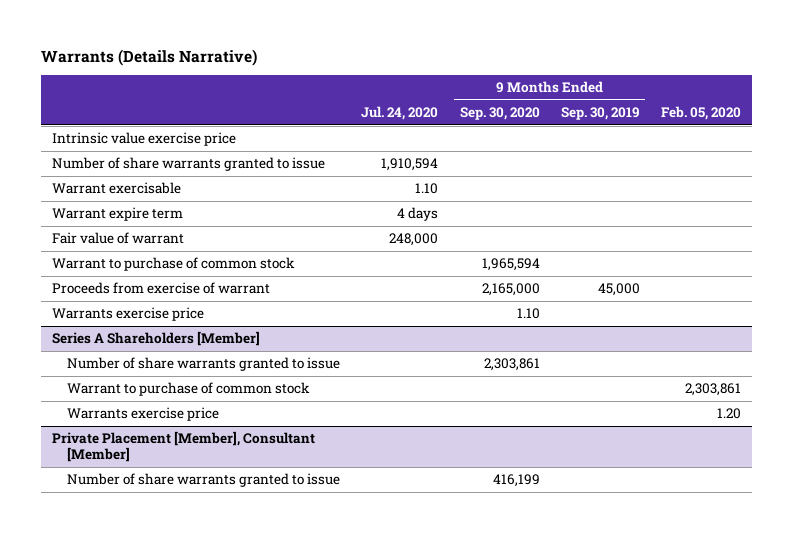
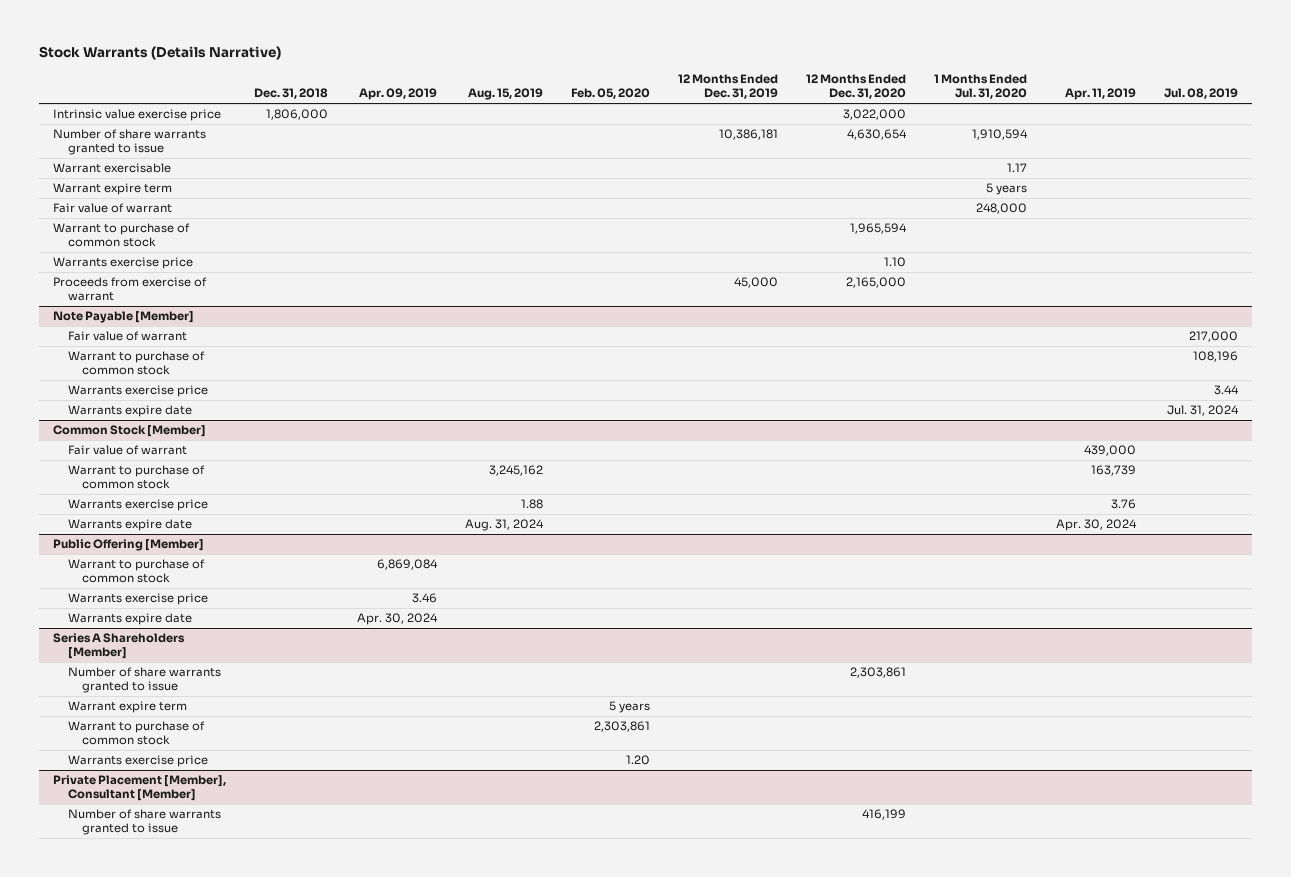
- Warrants (Details Narrative)
+ Stock Warrants (Details Narrative)
- | Jul. 24, 2020 | 9 Months Ended Sep. 30, 2020 | 9 Months Ended Sep. 30, 2019 | Feb. 05, 2020
+ | Dec. 31, 2018 | Apr. 09, 2019 | Aug. 15, 2019 | Feb. 05, 2020 | 12 Months Ended Dec. 31, 2019 | 12 Months Ended Dec. 31, 2020 | 1 Months Ended Jul. 31, 2020 | Apr. 11, 2019 | Jul. 08, 2019
moved down: Proceeds from exercise of warrant | | | | | 45,000 | 2,165,000 | | |
+ Note Payable [Member]
+ Fair value of warrant | | | | | | | | | 217,000
+ Warrant to purchase of common stock | | | | | | | | | 108,196
+ Warrants exercise price | | | | | | | | | 3.44
+ Warrants expire date | | | | | | | | | Jul. 31, 2024
+ Common Stock [Member]
+ Fair value of warrant | | | | | | | | 439,000 |
+ Warrant to purchase of common stock | | | 3,245,162 | | | | | 163,739 |
+ Warrants exercise price | | | 1.88 | | | | | 3.76 |
+ Warrants expire date | | | Aug. 31, 2024 | | | | | Apr. 30, 2024 |
+ Public Offering [Member]
+ Warrant to purchase of common stock | | 6,869,084 | | | | | | |
+ Warrants exercise price | | 3.46 | | | | | | |
+ Warrants expire date | | Apr. 30, 2024 | | | | | | |
@ Series A Shareholders [Member]
+ Warrant expire term | | | | 5 years | | | | |

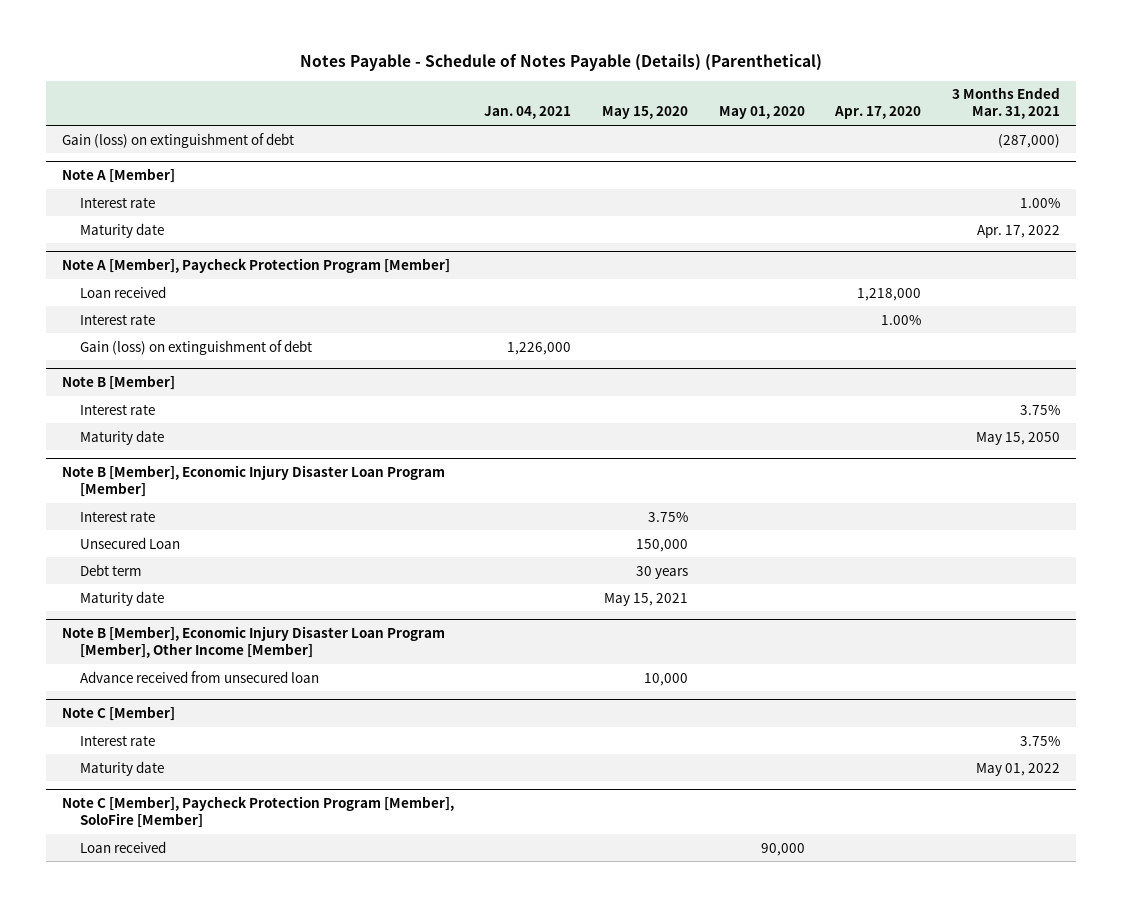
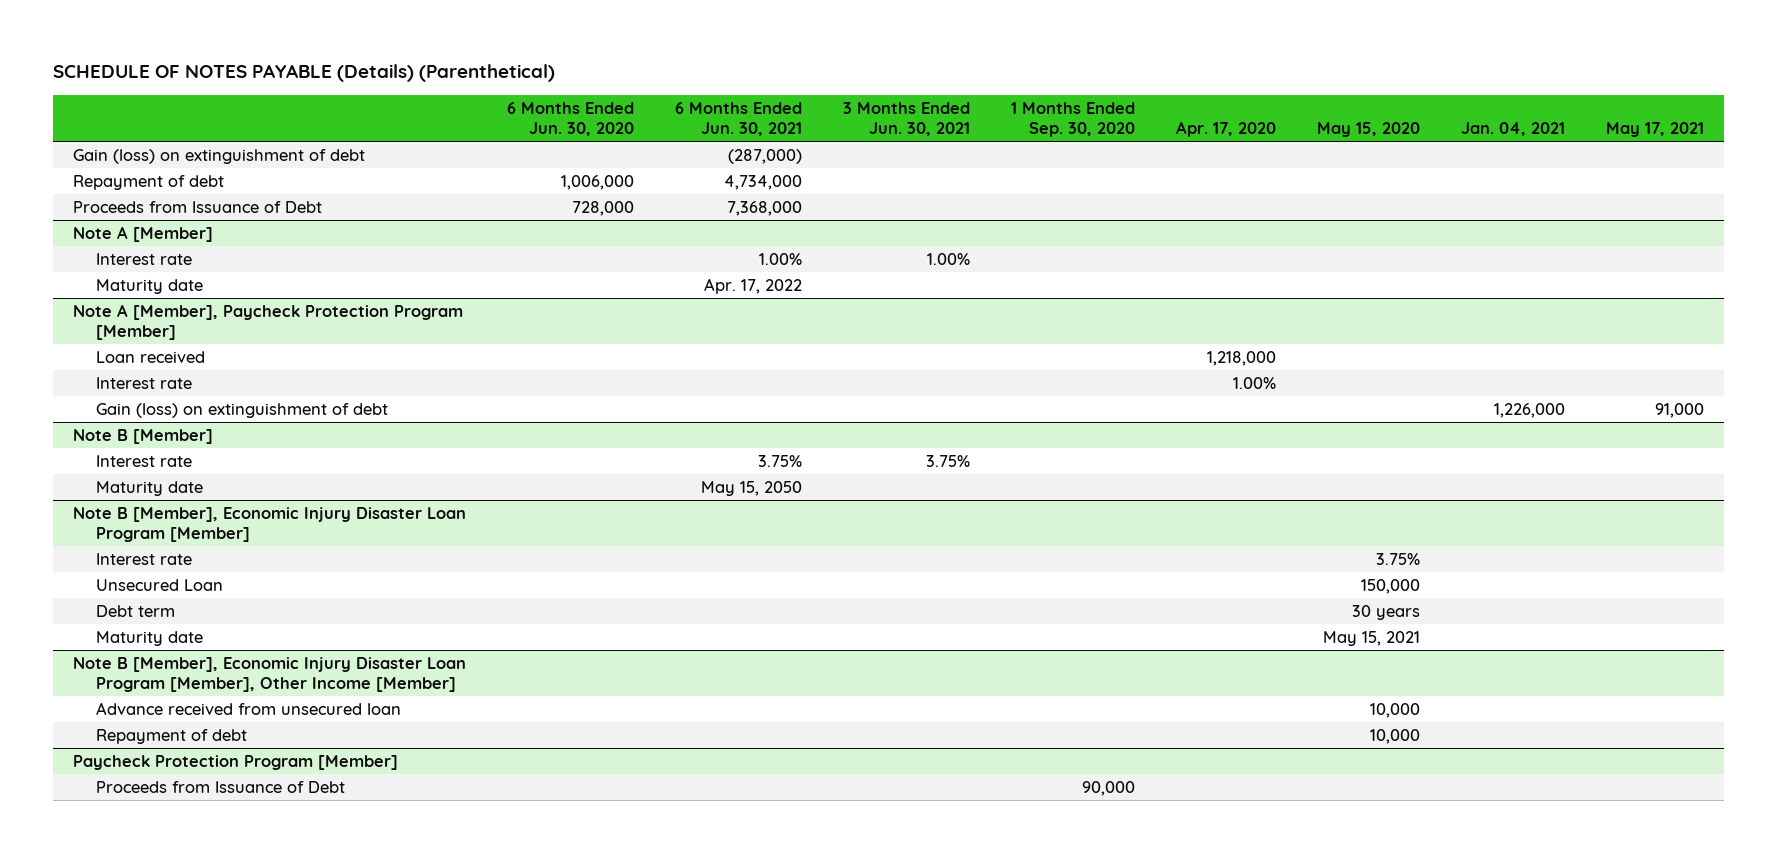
- Notes Payable - Schedule of Notes Payable (Details) (Parenthetical)
+ SCHEDULE OF NOTES PAYABLE (Details) (Parenthetical)
- | Jan. 04, 2021 | May 15, 2020 | May 01, 2020 | Apr. 17, 2020 | 3 Months Ended Mar. 31, 2021
+ | 6 Months Ended Jun. 30, 2020 | 6 Months Ended Jun. 30, 2021 | 3 Months Ended Jun. 30, 2021 | 1 Months Ended Sep. 30, 2020 | Apr. 17, 2020 | May 15, 2020 | Jan. 04, 2021 | May 17, 2021
+ Repayment of debt | 1,006,000 | 4,734,000 | | | | | |
+ Proceeds from Issuance of Debt | 728,000 | 7,368,000 | | | | | |
- Note C [Member]
- Interest rate | | | | | 3.75%
- Maturity date | | | | | May 01, 2022
- Note C [Member], Paycheck Protection Program [Member], SoloFire [Member]
- Loan received | | | 90,000 | |
@ Note B [Member], Economic Injury Disaster Loan Program [Member], Other Income [Member]
+ Repayment of debt | | | | | | 10,000 | |
+ Paycheck Protection Program [Member]
+ Proceeds from Issuance of Debt | | | | 90,000 | | | |

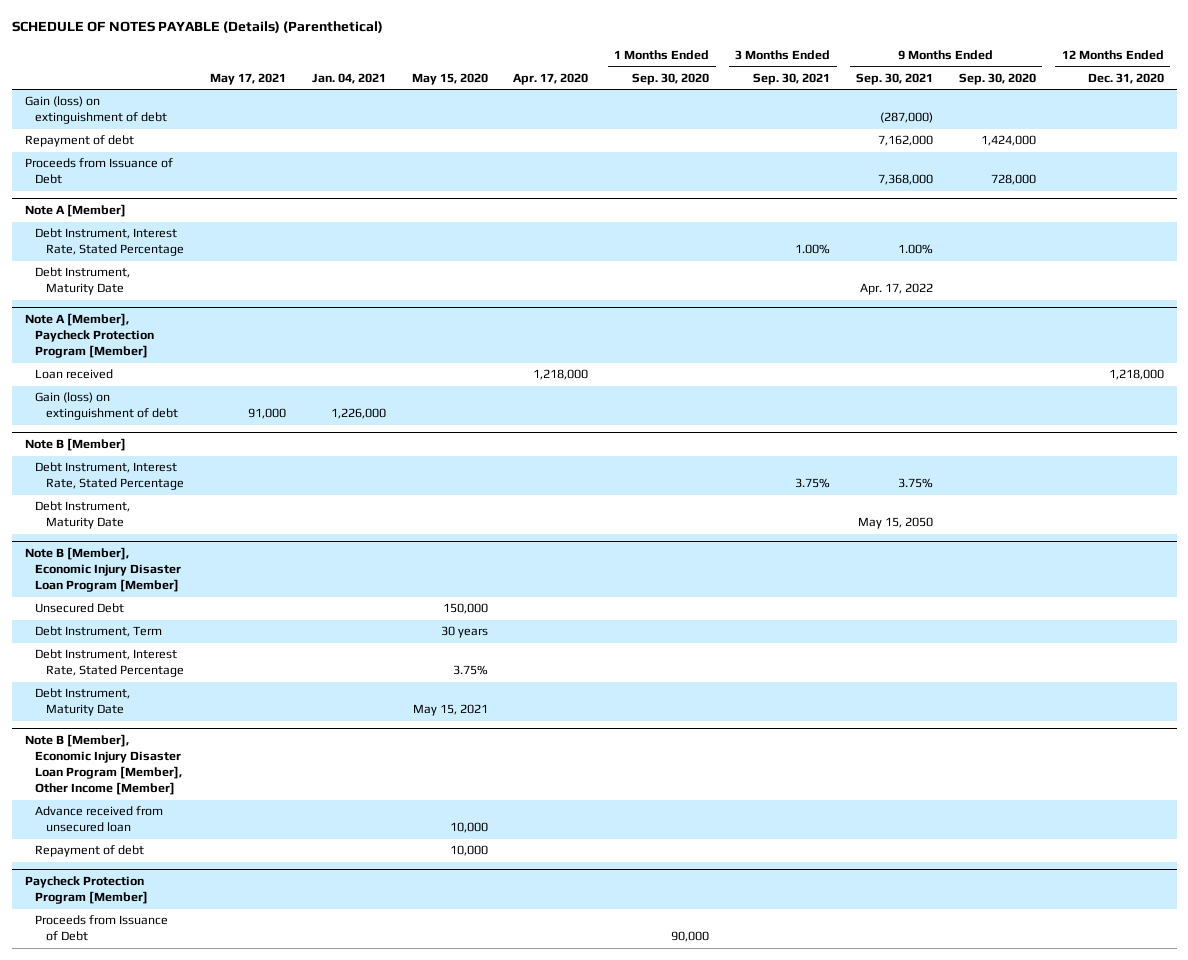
- | 6 Months Ended Jun. 30, 2020 | 6 Months Ended Jun. 30, 2021 | 3 Months Ended Jun. 30, 2021 | 1 Months Ended Sep. 30, 2020 | Apr. 17, 2020 | May 15, 2020 | Jan. 04, 2021 | May 17, 2021
+ | May 17, 2021 | Jan. 04, 2021 | May 15, 2020 | Apr. 17, 2020 | 1 Months Ended Sep. 30, 2020 | 3 Months Ended Sep. 30, 2021 | 9 Months Ended Sep. 30, 2021 | 9 Months Ended Sep. 30, 2020 | 12 Months Ended Dec. 31, 2020
@ Note A [Member]
- Interest rate | | 1.00% | 1.00% | | | | |
- Maturity date | | Apr. 17, 2022 | | | | | |
+ Debt Instrument, Interest Rate, Stated Percentage | | | | | | 1.00% | 1.00% | |
+ Debt Instrument, Maturity Date | | | | | | | Apr. 17, 2022 | |
@ Note A [Member], Paycheck Protection Program [Member]
- Interest rate | | | | | 1.00% | | |
@ Note B [Member]
- Interest rate | | 3.75% | 3.75% | | | | |
- Maturity date | | May 15, 2050 | | | | | |
+ Debt Instrument, Interest Rate, Stated Percentage | | | | | | 3.75% | 3.75% | |
+ Debt Instrument, Maturity Date | | | | | | | May 15, 2050 | |
@ Note B [Member], Economic Injury Disaster Loan Program [Member]
- Interest rate | | | | | | 3.75% | |
- Unsecured Loan | | | | | | 150,000 | |
- Debt term | | | | | | 30 years | |
- Maturity date | | | | | | May 15, 2021 | |
+ Unsecured Debt | | | 150,000 | | | | | |
+ Debt Instrument, Term | | | 30 years | | | | | |
+ Debt Instrument, Interest Rate, Stated Percentage | | | 3.75% | | | | | |
+ Debt Instrument, Maturity Date | | | May 15, 2021 | | | | | |

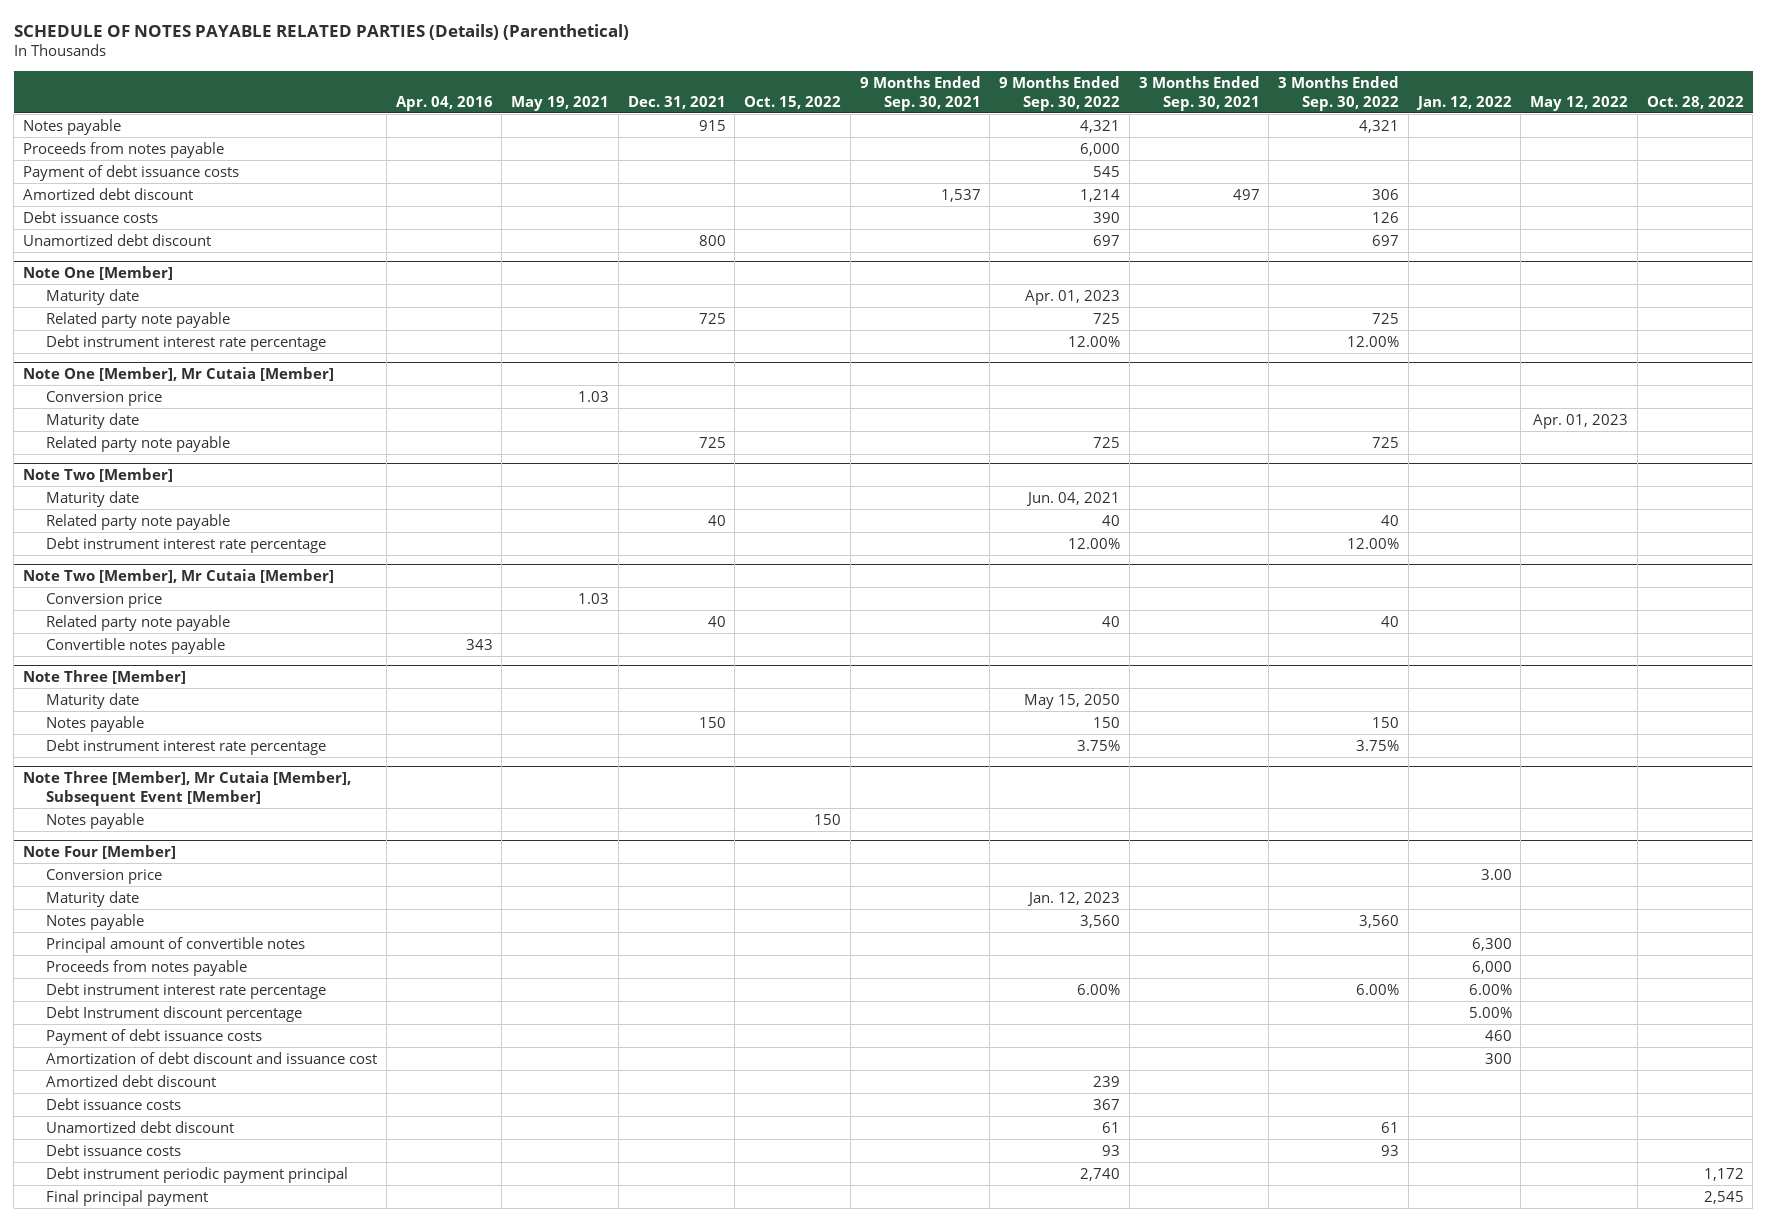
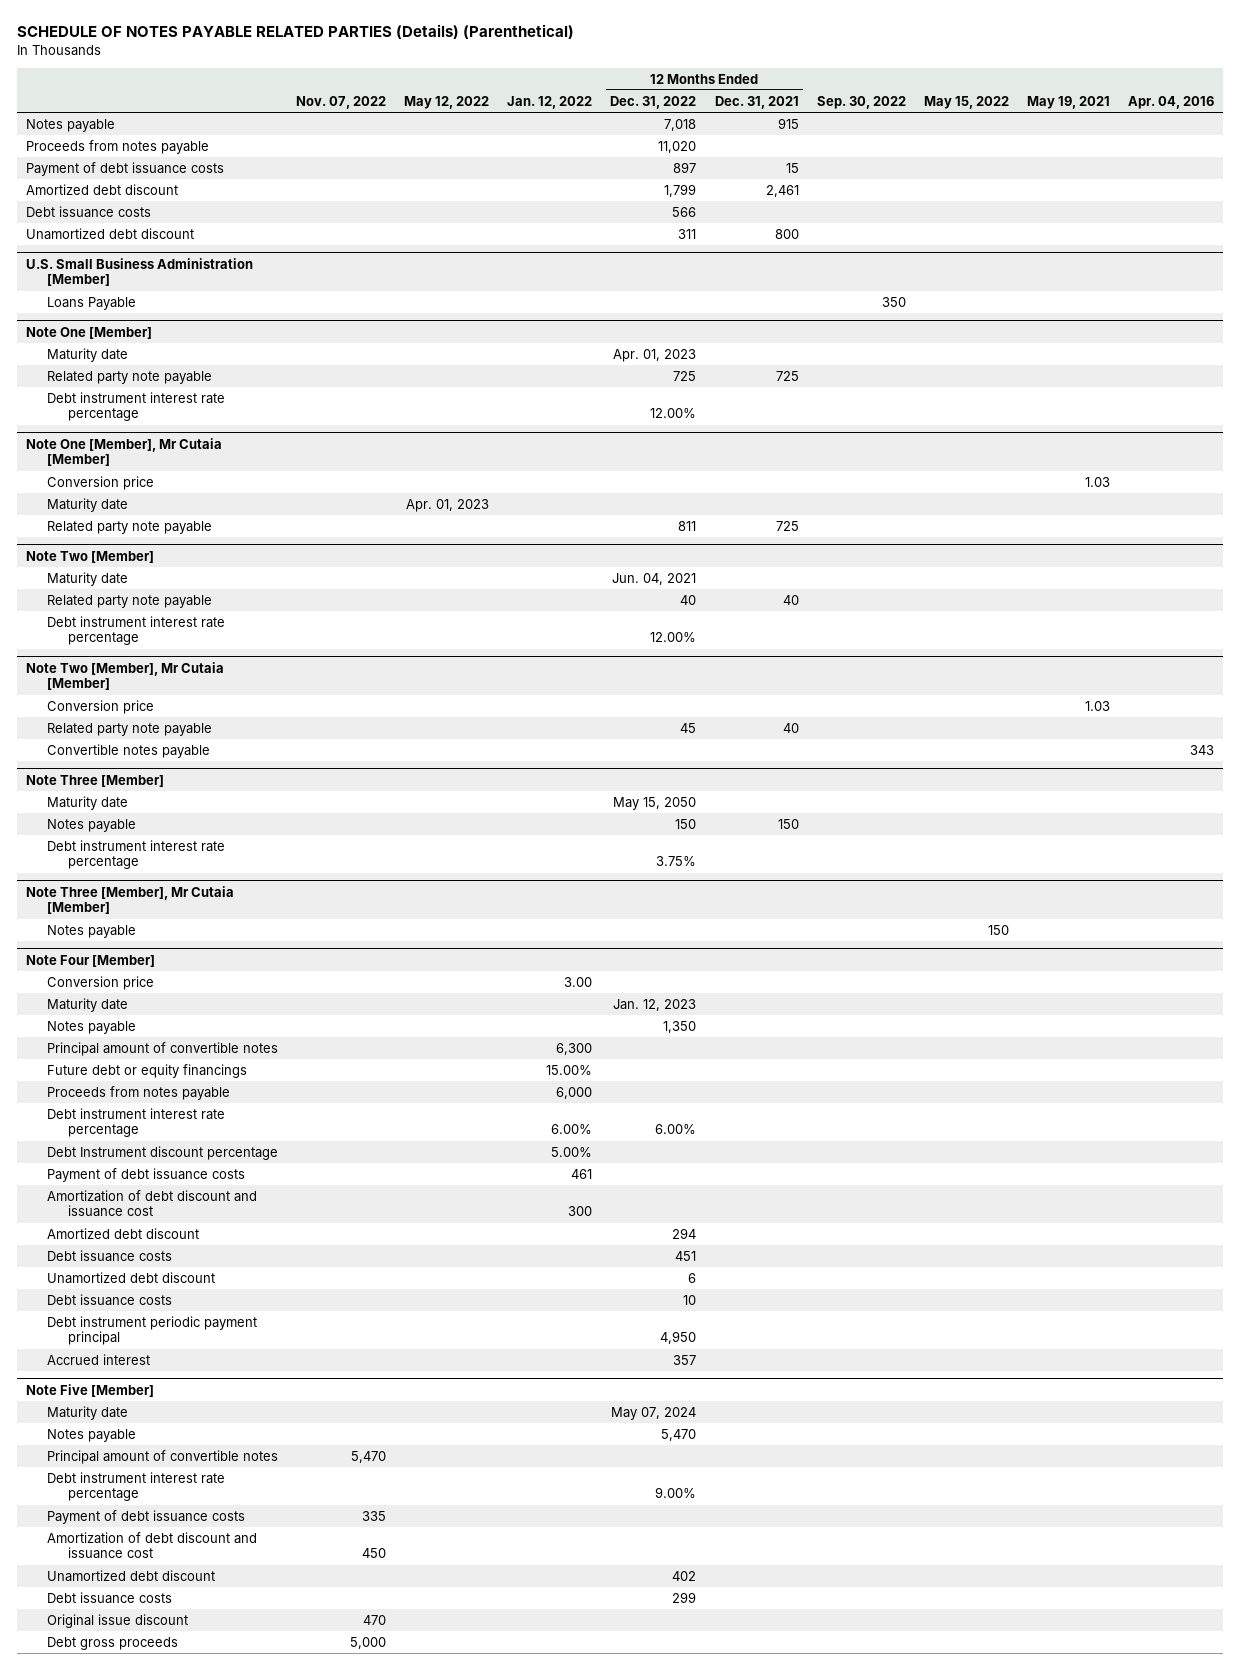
- | Apr. 04, 2016 | May 19, 2021 | Dec. 31, 2021 | Oct. 15, 2022 | 9 Months Ended Sep. 30, 2021 | 9 Months Ended Sep. 30, 2022 | 3 Months Ended Sep. 30, 2021 | 3 Months Ended Sep. 30, 2022 | Jan. 12, 2022 | May 12, 2022 | Oct. 28, 2022
+ | Nov. 07, 2022 | May 12, 2022 | Jan. 12, 2022 | 12 Months Ended Dec. 31, 2022 | 12 Months Ended Dec. 31, 2021 | Sep. 30, 2022 | May 15, 2022 | May 19, 2021 | Apr. 04, 2016
+ U.S. Small Business Administration [Member]
+ Loans Payable | | | | | | 350 | | |
- Note Three [Member], Mr Cutaia [Member], Subsequent Event [Member]
+ Note Three [Member], Mr Cutaia [Member]
@ Note Four [Member]
+ Future debt or equity financings | | | 15.00% | | | | | |
- Payment of debt issuance costs | | | | | | | | | 460 | |
+ Payment of debt issuance costs | | | 461 | | | | | |
- Final principal payment | | | | | | | | | | | 2,545
+ Accrued interest | | | | 357 | | | | |
+ Note Five [Member]
+ Maturity date | | | | May 07, 2024 | | | | |
+ Notes payable | | | | 5,470 | | | | |
+ Principal amount of convertible notes | 5,470 | | | | | | | |
+ Debt instrument interest rate percentage | | | | 9.00% | | | | |
+ Payment of debt issuance costs | 335 | | | | | | | |
+ Amortization of debt discount and issuance cost | 450 | | | | | | | |
+ Unamortized debt discount | | | | 402 | | | | |
+ Debt issuance costs | | | | 299 | | | | |
+ Original issue discount | 470 | | | | | | | |
+ Debt gross proceeds | 5,000 | | | | | | | |

